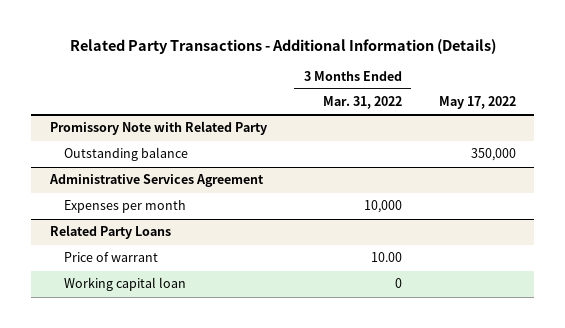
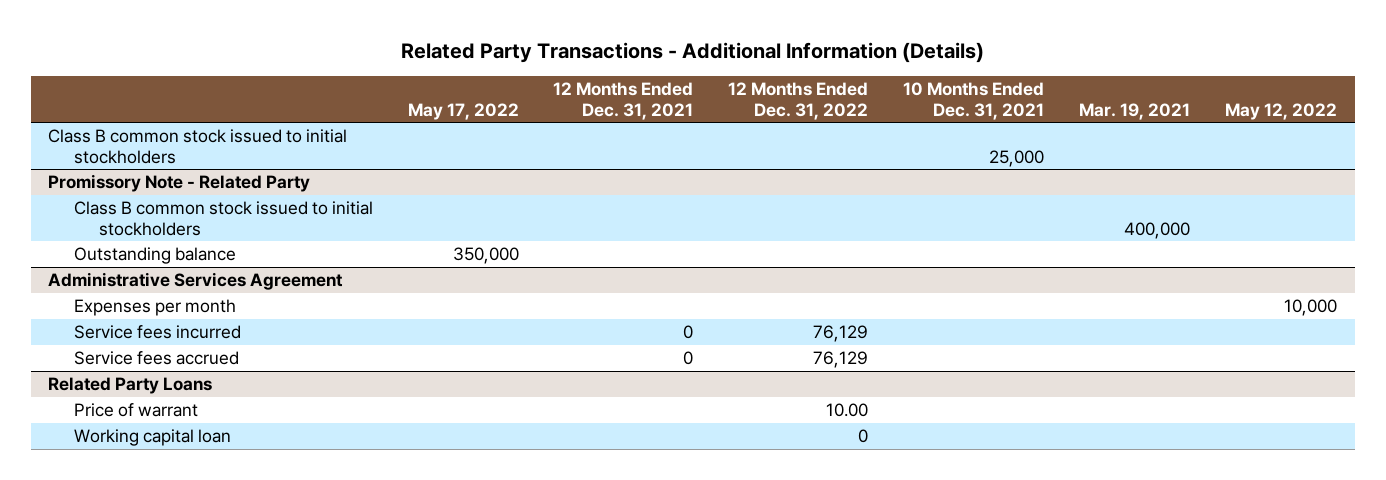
- | 3 Months Ended Mar. 31, 2022 | May 17, 2022
+ | May 17, 2022 | 12 Months Ended Dec. 31, 2021 | 12 Months Ended Dec. 31, 2022 | 10 Months Ended Dec. 31, 2021 | Mar. 19, 2021 | May 12, 2022
- Promissory Note with Related Party
+ Class B common stock issued to initial stockholders | | | | 25,000 | |
+ Promissory Note - Related Party
+ Class B common stock issued to initial stockholders | | | | | 400,000 |
@ Administrative Services Agreement
+ Service fees incurred | | 0 | 76,129 | | |
+ Service fees accrued | | 0 | 76,129 | | |

